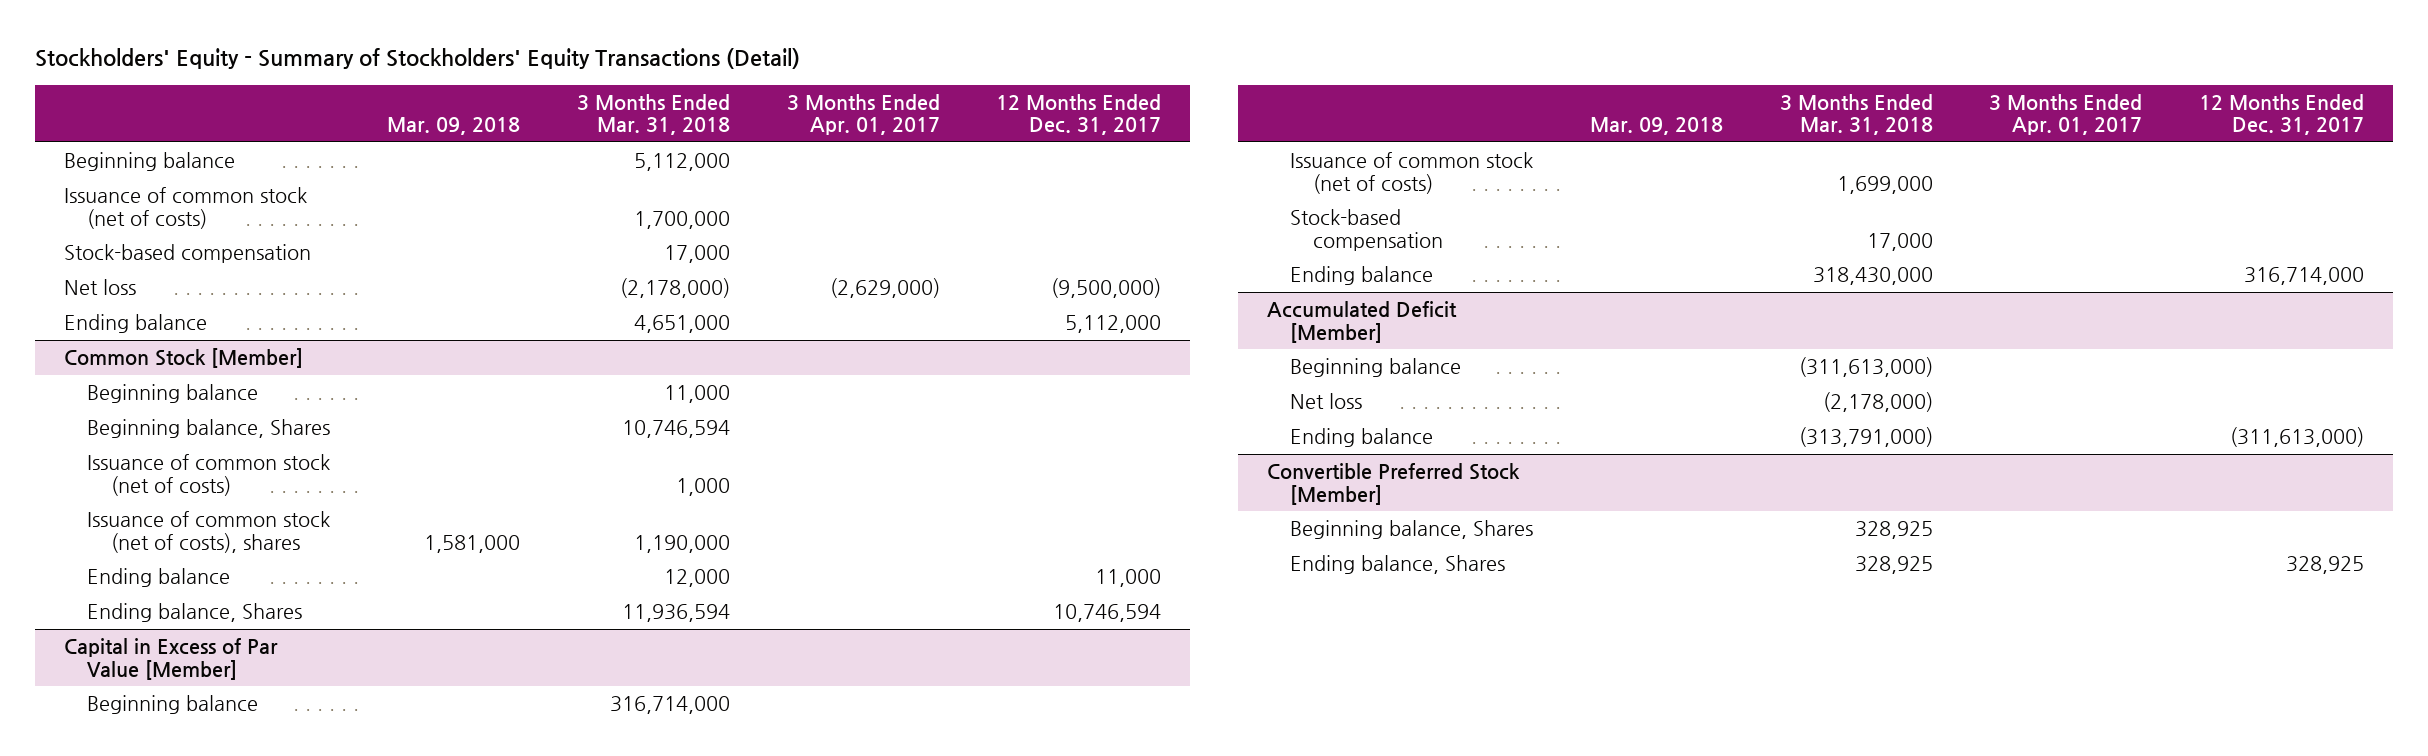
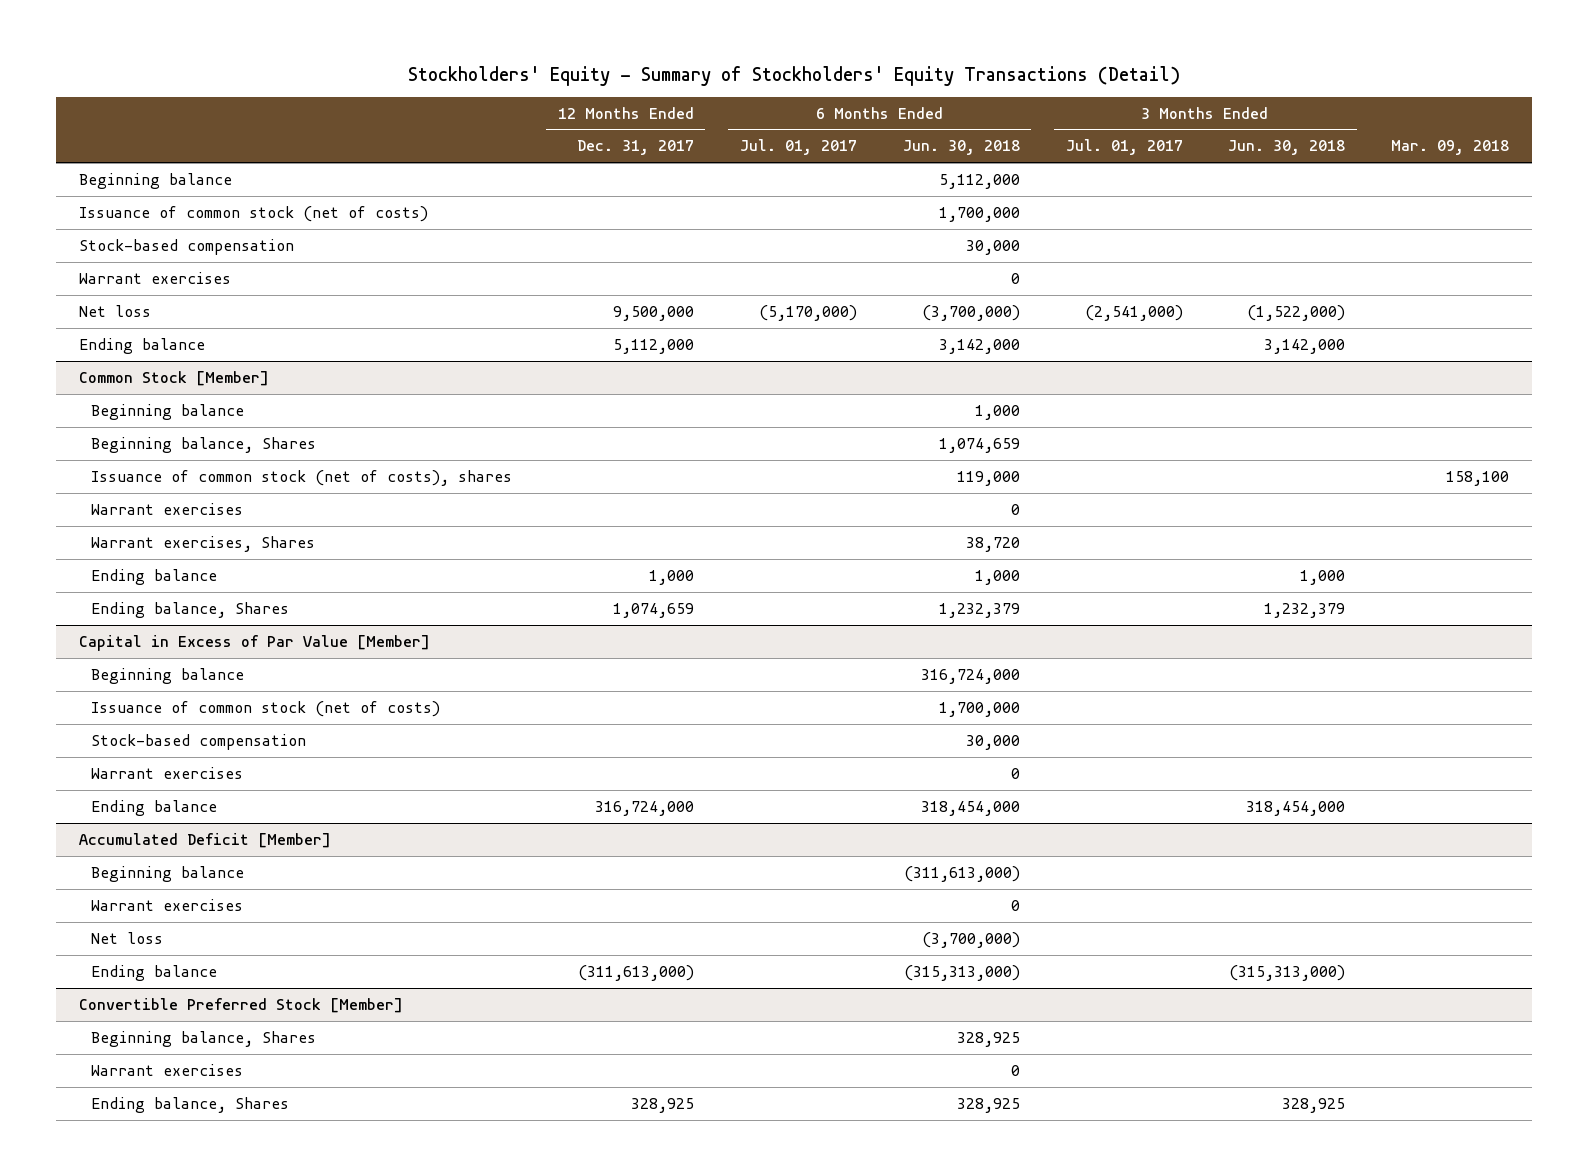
- | Mar. 09, 2018 | 3 Months Ended Mar. 31, 2018 | 3 Months Ended Apr. 01, 2017 | 12 Months Ended Dec. 31, 2017
+ | 12 Months Ended Dec. 31, 2017 | 6 Months Ended Jul. 01, 2017 | 6 Months Ended Jun. 30, 2018 | 3 Months Ended Jul. 01, 2017 | 3 Months Ended Jun. 30, 2018 | Mar. 09, 2018
- Net loss | | (2,178,000) | (2,629,000) | (9,500,000)
+ Warrant exercises | | | 0 | | |
+ Net loss | 9,500,000 | (5,170,000) | (3,700,000) | (2,541,000) | (1,522,000) |
@ Common Stock [Member]
- Issuance of common stock (net of costs) | | 1,000 | |
- Issuance of common stock (net of costs), shares | 1,581,000 | 1,190,000 | |
- Ending balance | | 12,000 | | 11,000
- Ending balance, Shares | | 11,936,594 | | 10,746,594
+ Issuance of common stock (net of costs), shares | | | 119,000 | | | 158,100
+ Warrant exercises | | | 0 | | |
+ Warrant exercises, Shares | | | 38,720 | | |
+ Ending balance | 1,000 | | 1,000 | | 1,000 |
+ Ending balance, Shares | 1,074,659 | | 1,232,379 | | 1,232,379 |
@ Capital in Excess of Par Value [Member]
- Ending balance | | 318,430,000 | | 316,714,000
+ Warrant exercises | | | 0 | | |
+ Ending balance | 316,724,000 | | 318,454,000 | | 318,454,000 |
@ Accumulated Deficit [Member]
+ Warrant exercises | | | 0 | | |
@ Convertible Preferred Stock [Member]
+ Warrant exercises | | | 0 | | |

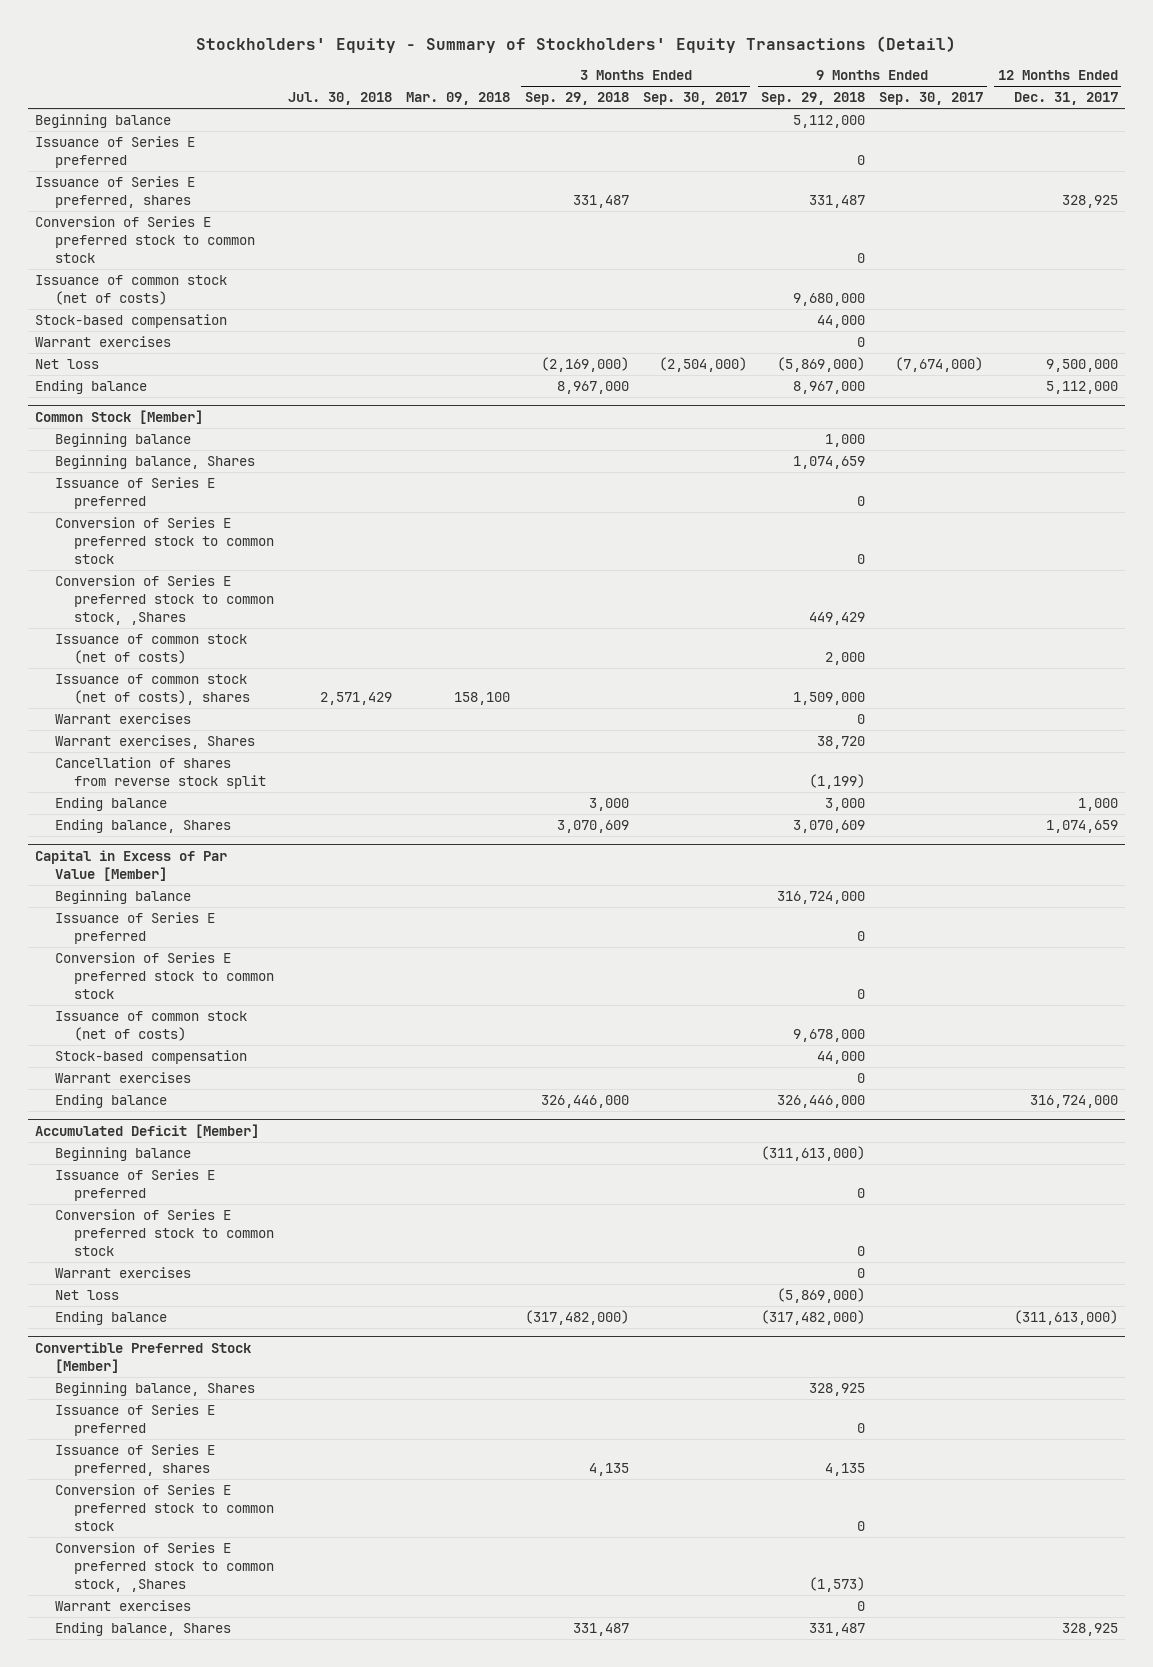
- | 12 Months Ended Dec. 31, 2017 | 6 Months Ended Jul. 01, 2017 | 6 Months Ended Jun. 30, 2018 | 3 Months Ended Jul. 01, 2017 | 3 Months Ended Jun. 30, 2018 | Mar. 09, 2018
+ | Jul. 30, 2018 | Mar. 09, 2018 | 3 Months Ended Sep. 29, 2018 | 3 Months Ended Sep. 30, 2017 | 9 Months Ended Sep. 29, 2018 | 9 Months Ended Sep. 30, 2017 | 12 Months Ended Dec. 31, 2017
+ Issuance of Series E preferred | | | | | 0 | |
+ Issuance of Series E preferred, shares | | | 331,487 | | 331,487 | | 328,925
+ Conversion of Series E preferred stock to common stock | | | | | 0 | |
@ Common Stock [Member]
+ Issuance of Series E preferred | | | | | 0 | |
+ Conversion of Series E preferred stock to common stock | | | | | 0 | |
+ Conversion of Series E preferred stock to common stock, ,Shares | | | | | 449,429 | |
+ Issuance of common stock (net of costs) | | | | | 2,000 | |
+ Cancellation of shares from reverse stock split | | | | | (1,199) | |
@ Capital in Excess of Par Value [Member]
+ Issuance of Series E preferred | | | | | 0 | |
+ Conversion of Series E preferred stock to common stock | | | | | 0 | |
@ Accumulated Deficit [Member]
+ Issuance of Series E preferred | | | | | 0 | |
+ Conversion of Series E preferred stock to common stock | | | | | 0 | |
@ Convertible Preferred Stock [Member]
+ Issuance of Series E preferred | | | | | 0 | |
+ Issuance of Series E preferred, shares | | | 4,135 | | 4,135 | |
+ Conversion of Series E preferred stock to common stock | | | | | 0 | |
+ Conversion of Series E preferred stock to common stock, ,Shares | | | | | (1,573) | |

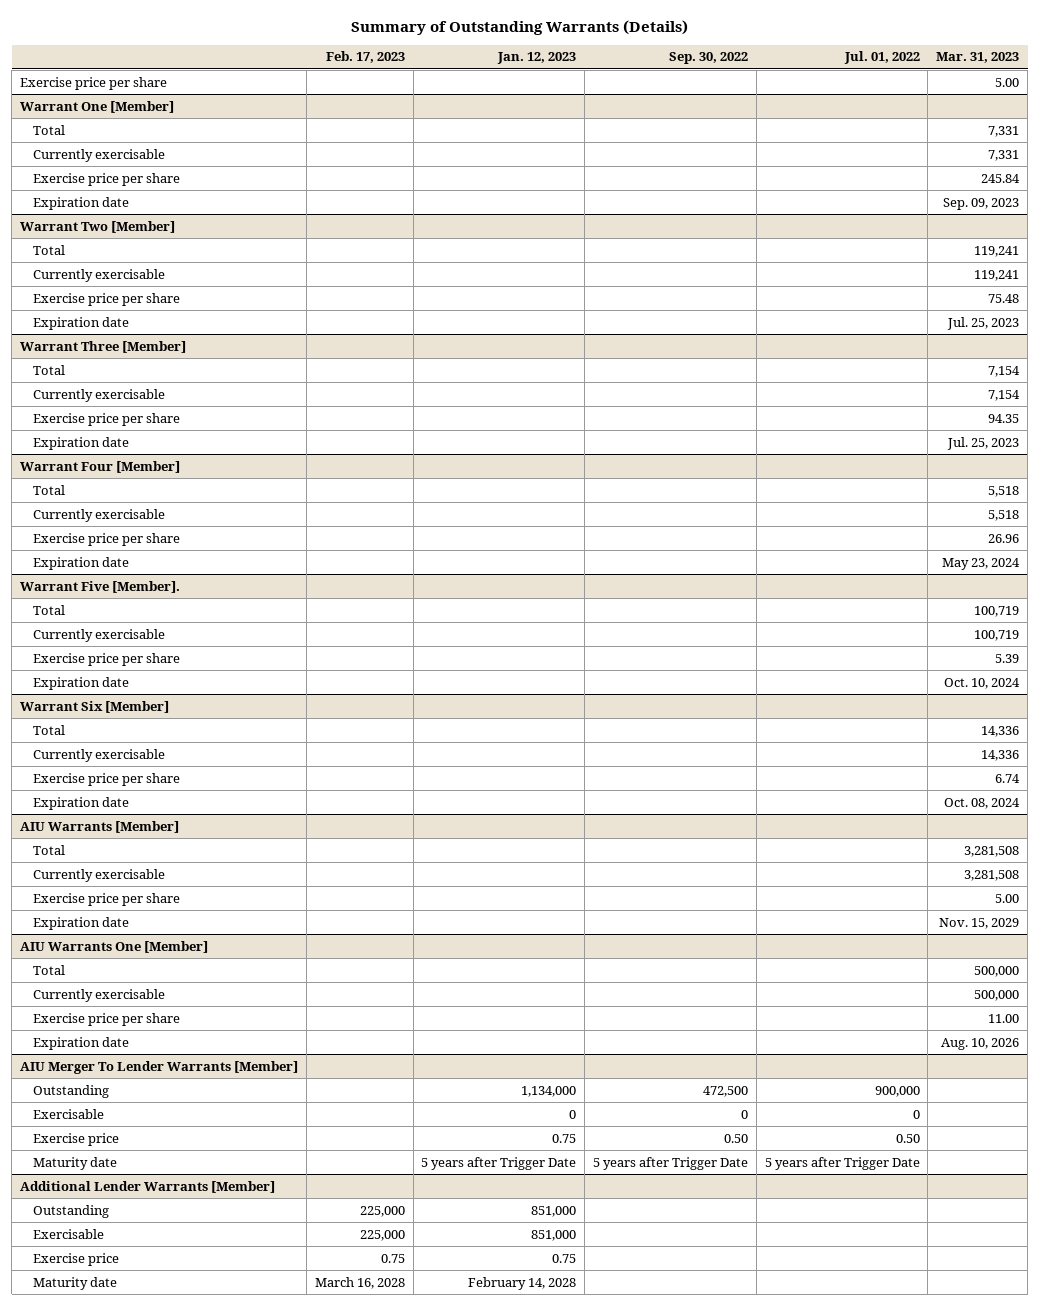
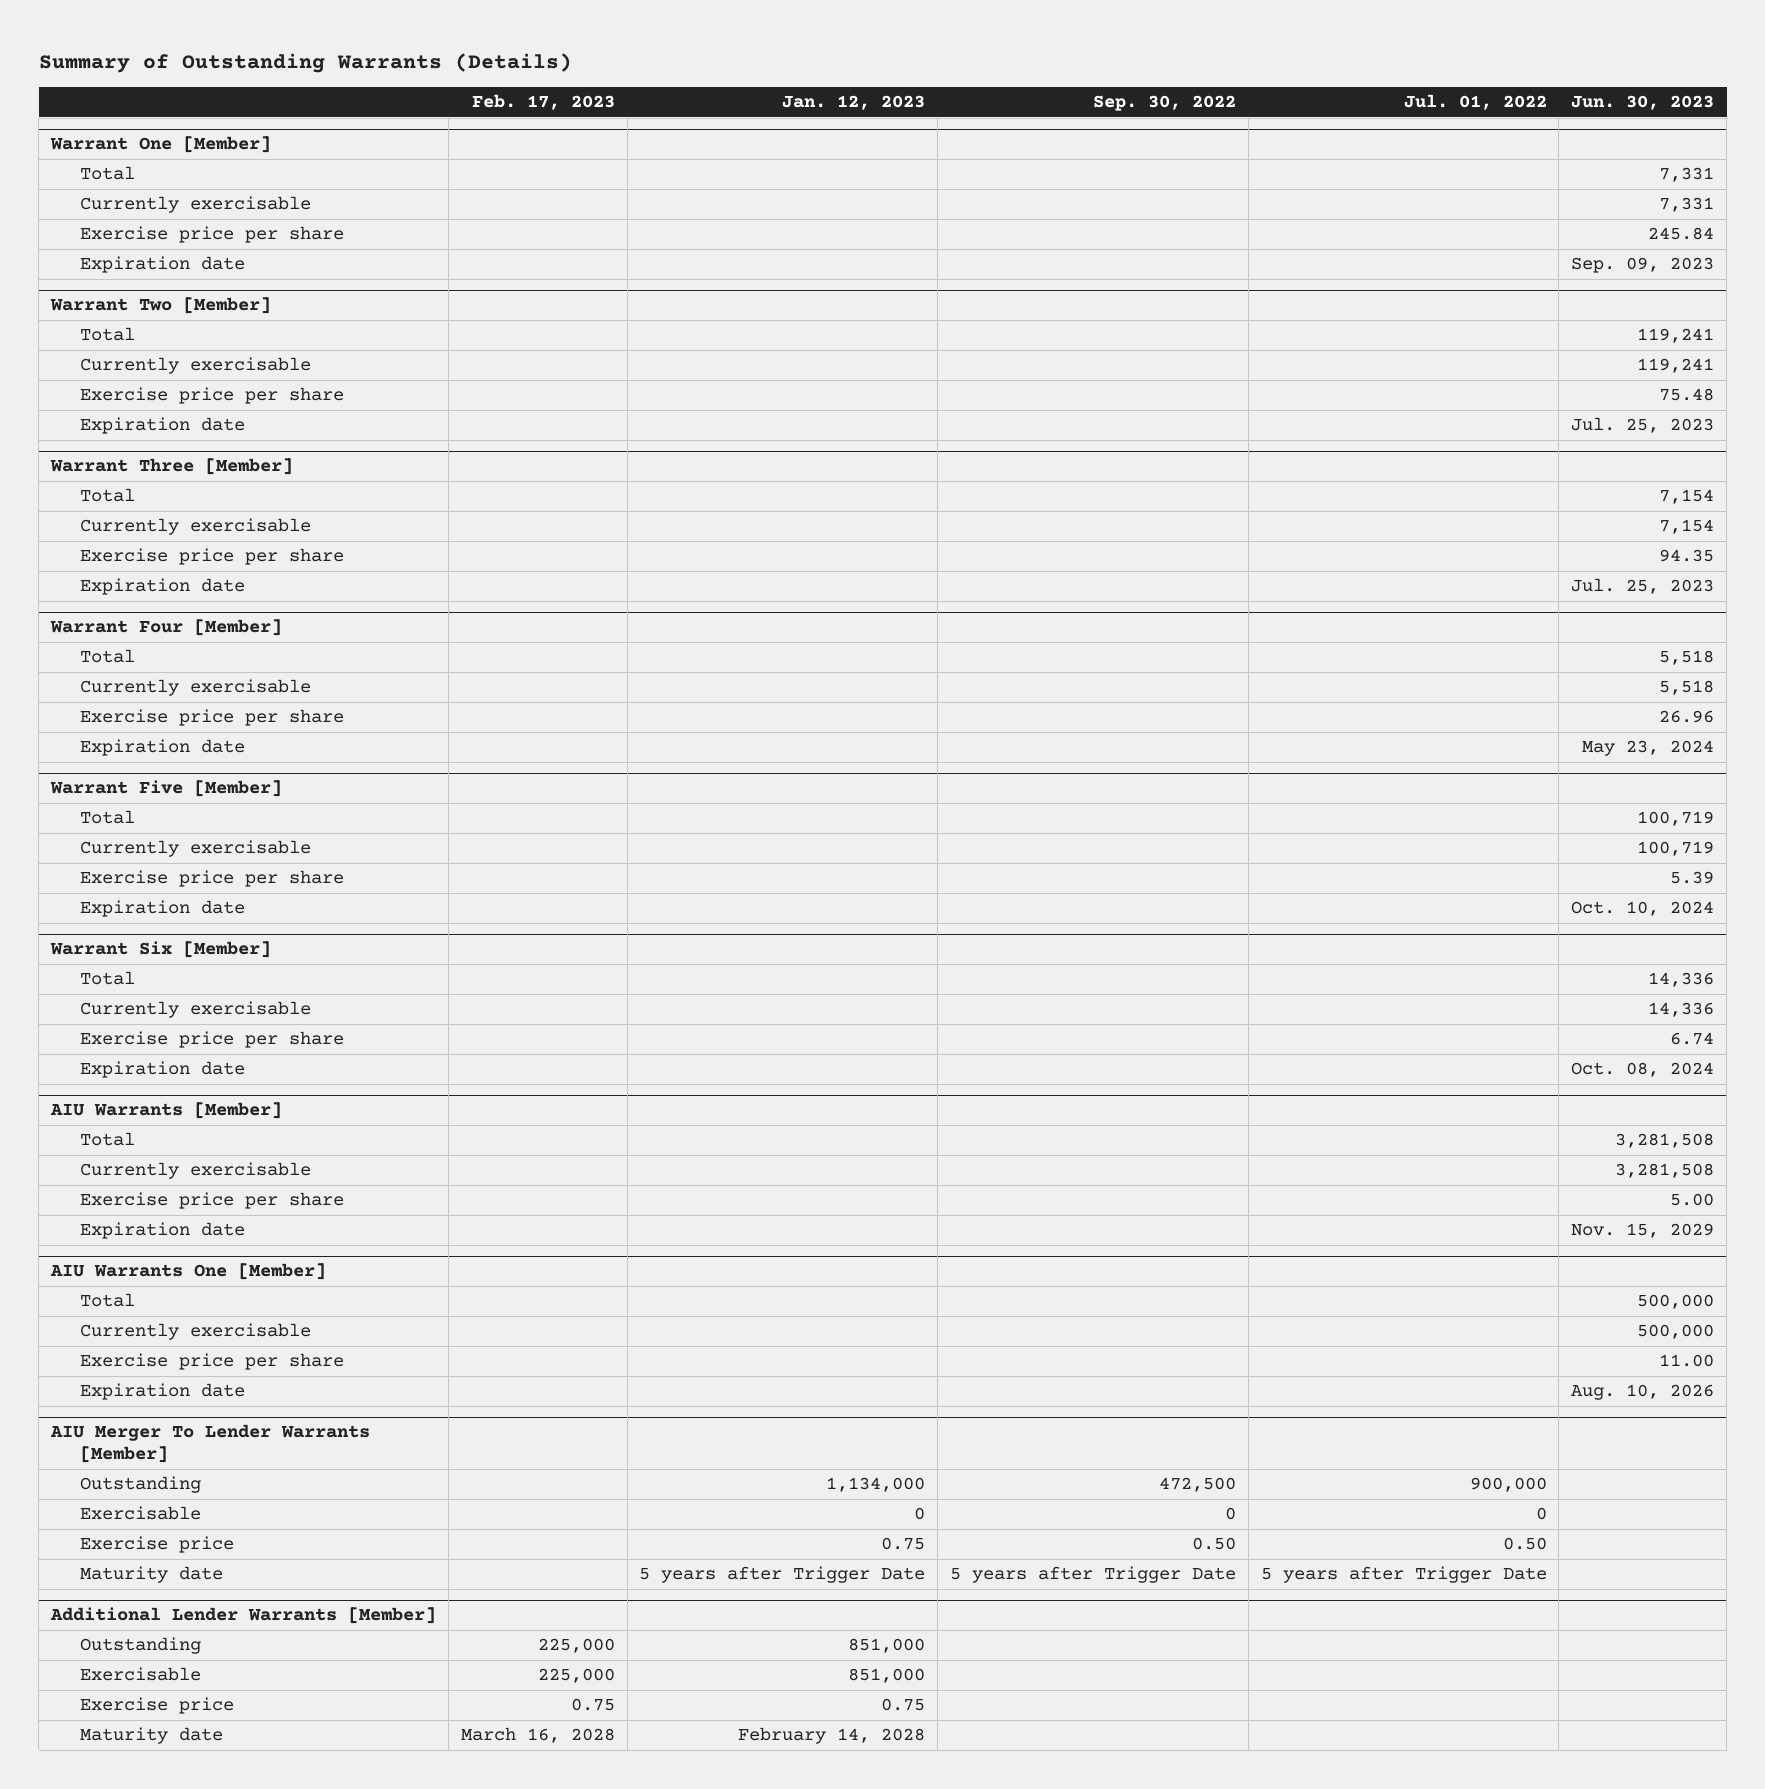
- | Feb. 17, 2023 | Jan. 12, 2023 | Sep. 30, 2022 | Jul. 01, 2022 | Mar. 31, 2023
+ | Feb. 17, 2023 | Jan. 12, 2023 | Sep. 30, 2022 | Jul. 01, 2022 | Jun. 30, 2023
- Exercise price per share | | | | | 5.00
- Warrant Five [Member].
+ Warrant Five [Member]

